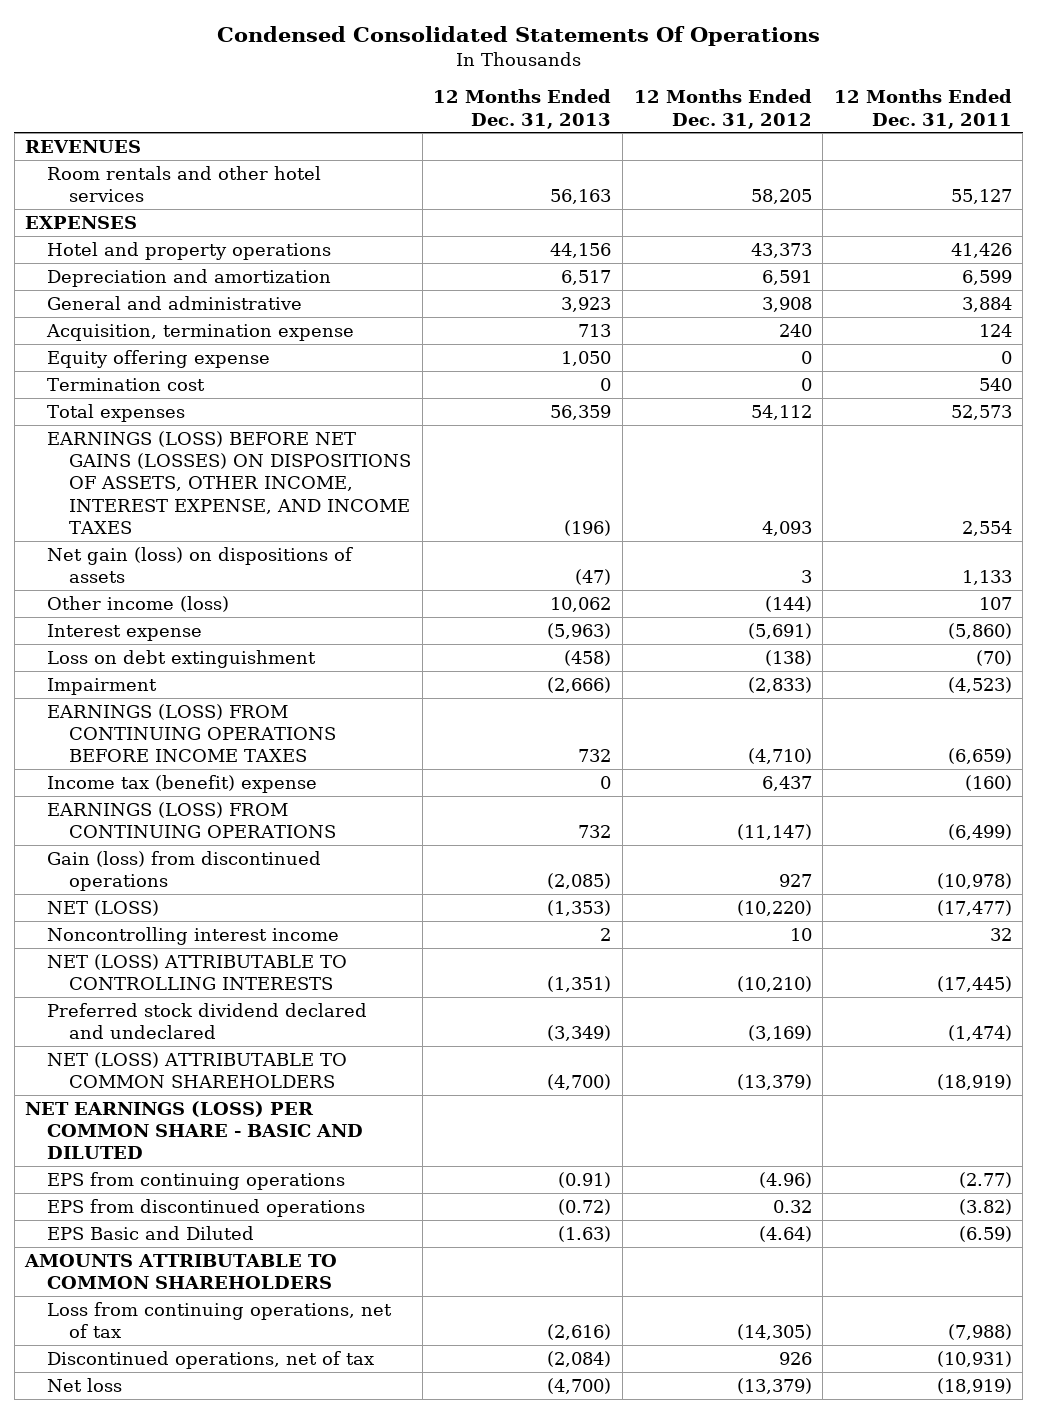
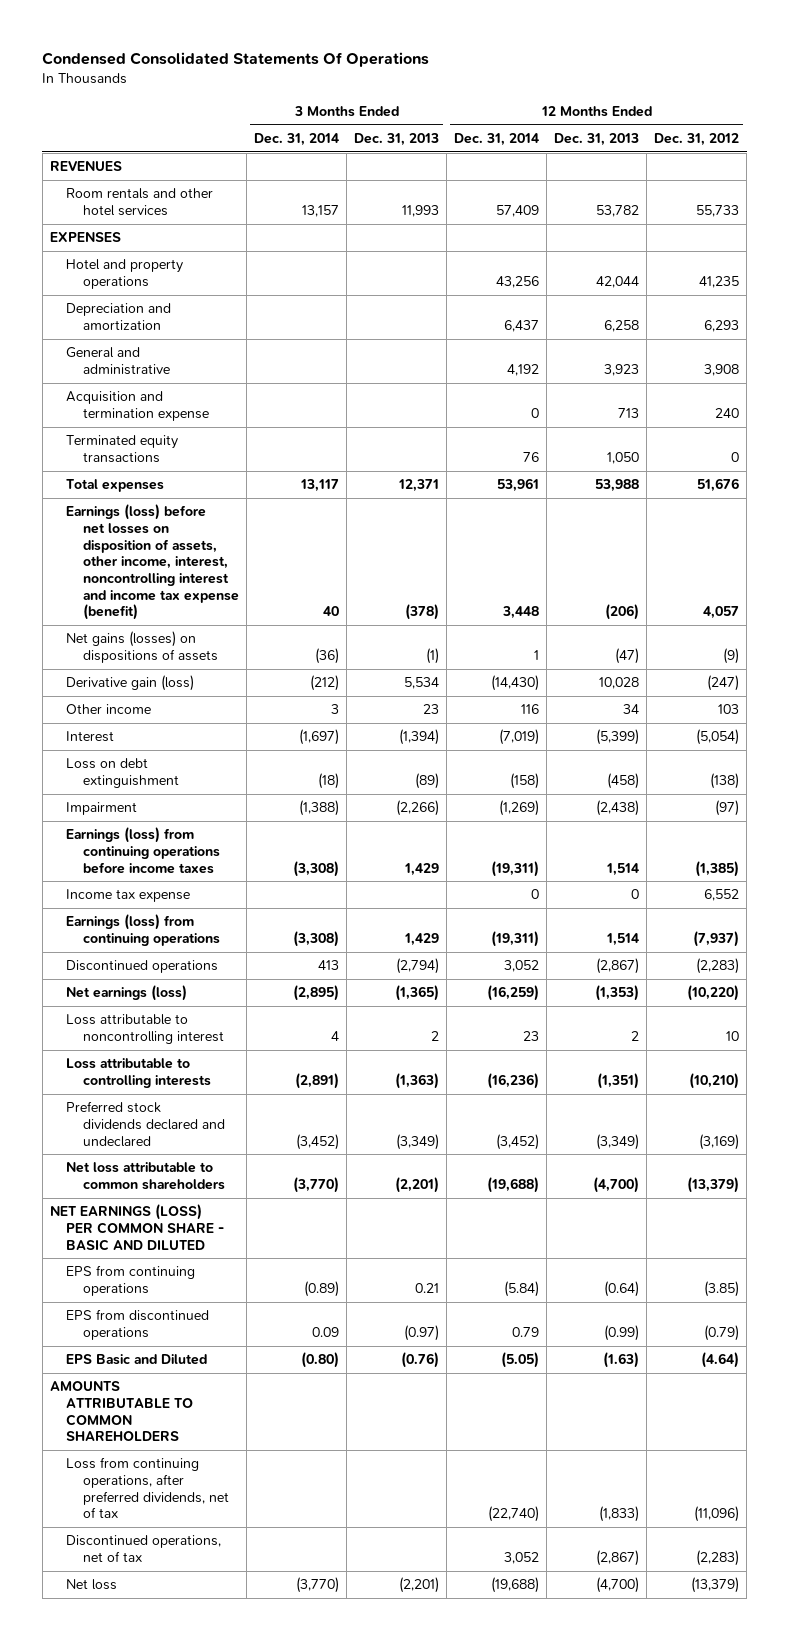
- | 12 Months Ended Dec. 31, 2013 | 12 Months Ended Dec. 31, 2012 | 12 Months Ended Dec. 31, 2011
+ | 3 Months Ended Dec. 31, 2014 | 3 Months Ended Dec. 31, 2013 | 12 Months Ended Dec. 31, 2014 | 12 Months Ended Dec. 31, 2013 | 12 Months Ended Dec. 31, 2012
- Room rentals and other hotel services | 56,163 | 58,205 | 55,127
+ Room rentals and other hotel services | 13,157 | 11,993 | 57,409 | 53,782 | 55,733
- Hotel and property operations | 44,156 | 43,373 | 41,426
- Depreciation and amortization | 6,517 | 6,591 | 6,599
+ Hotel and property operations | | | 43,256 | 42,044 | 41,235
+ Depreciation and amortization | | | 6,437 | 6,258 | 6,293
- Acquisition, termination expense | 713 | 240 | 124
- Equity offering expense | 1,050 | 0 | 0
- Termination cost | 0 | 0 | 540
- Total expenses | 56,359 | 54,112 | 52,573
- EARNINGS (LOSS) BEFORE NET GAINS (LOSSES) ON DISPOSITIONS OF ASSETS, OTHER INCOME, INTEREST EXPENSE, AND INCOME TAXES | (196) | 4,093 | 2,554
- Net gain (loss) on dispositions of assets | (47) | 3 | 1,133
- Other income (loss) | 10,062 | (144) | 107
- Interest expense | (5,963) | (5,691) | (5,860)
+ Acquisition and termination expense | | | 0 | 713 | 240
+ Terminated equity transactions | | | 76 | 1,050 | 0
+ Total expenses | 13,117 | 12,371 | 53,961 | 53,988 | 51,676
+ Earnings (loss) before net losses on disposition of assets, other income, interest, noncontrolling interest and income tax expense (benefit) | 40 | (378) | 3,448 | (206) | 4,057
+ Net gains (losses) on dispositions of assets | (36) | (1) | 1 | (47) | (9)
+ Derivative gain (loss) | (212) | 5,534 | (14,430) | 10,028 | (247)
+ Other income | 3 | 23 | 116 | 34 | 103
+ Interest | (1,697) | (1,394) | (7,019) | (5,399) | (5,054)
- Impairment | (2,666) | (2,833) | (4,523)
- EARNINGS (LOSS) FROM CONTINUING OPERATIONS BEFORE INCOME TAXES | 732 | (4,710) | (6,659)
- Income tax (benefit) expense | 0 | 6,437 | (160)
- EARNINGS (LOSS) FROM CONTINUING OPERATIONS | 732 | (11,147) | (6,499)
- Gain (loss) from discontinued operations | (2,085) | 927 | (10,978)
- NET (LOSS) | (1,353) | (10,220) | (17,477)
- Noncontrolling interest income | 2 | 10 | 32
- NET (LOSS) ATTRIBUTABLE TO CONTROLLING INTERESTS | (1,351) | (10,210) | (17,445)
- Preferred stock dividend declared and undeclared | (3,349) | (3,169) | (1,474)
- NET (LOSS) ATTRIBUTABLE TO COMMON SHAREHOLDERS | (4,700) | (13,379) | (18,919)
+ Impairment | (1,388) | (2,266) | (1,269) | (2,438) | (97)
+ Earnings (loss) from continuing operations before income taxes | (3,308) | 1,429 | (19,311) | 1,514 | (1,385)
+ Income tax expense | | | 0 | 0 | 6,552
+ Earnings (loss) from continuing operations | (3,308) | 1,429 | (19,311) | 1,514 | (7,937)
+ Discontinued operations | 413 | (2,794) | 3,052 | (2,867) | (2,283)
+ Net earnings (loss) | (2,895) | (1,365) | (16,259) | (1,353) | (10,220)
+ Loss attributable to noncontrolling interest | 4 | 2 | 23 | 2 | 10
+ Loss attributable to controlling interests | (2,891) | (1,363) | (16,236) | (1,351) | (10,210)
+ Preferred stock dividends declared and undeclared | (3,452) | (3,349) | (3,452) | (3,349) | (3,169)
+ Net loss attributable to common shareholders | (3,770) | (2,201) | (19,688) | (4,700) | (13,379)
- EPS from continuing operations | (0.91) | (4.96) | (2.77)
- EPS from discontinued operations | (0.72) | 0.32 | (3.82)
+ EPS from continuing operations | (0.89) | 0.21 | (5.84) | (0.64) | (3.85)
+ EPS from discontinued operations | 0.09 | (0.97) | 0.79 | (0.99) | (0.79)
- Loss from continuing operations, net of tax | (2,616) | (14,305) | (7,988)
- Discontinued operations, net of tax | (2,084) | 926 | (10,931)
+ Loss from continuing operations, after preferred dividends, net of tax | | | (22,740) | (1,833) | (11,096)
+ Discontinued operations, net of tax | | | 3,052 | (2,867) | (2,283)

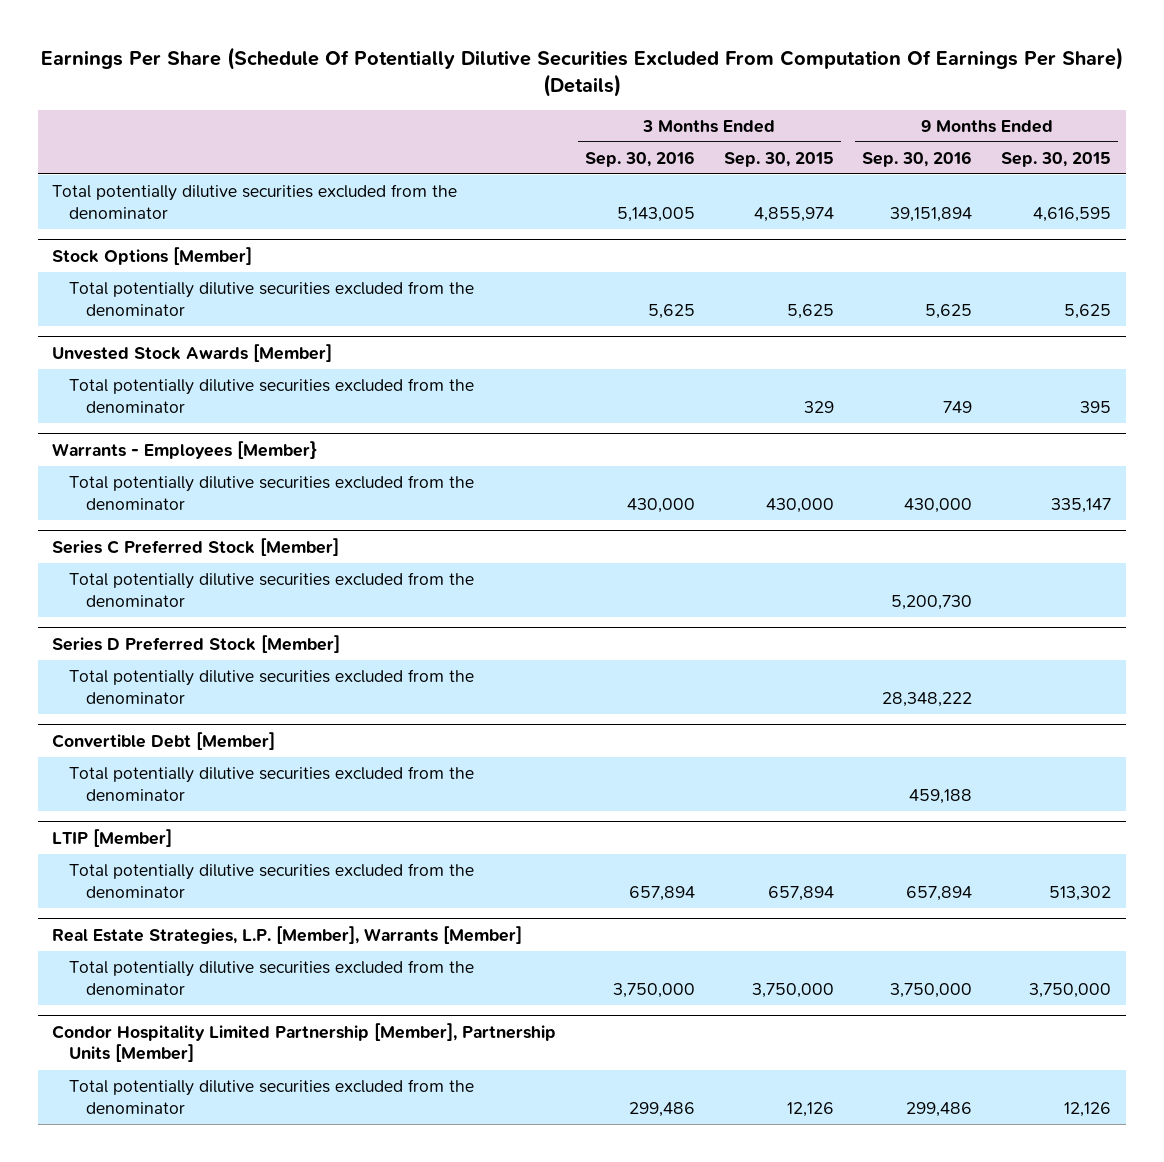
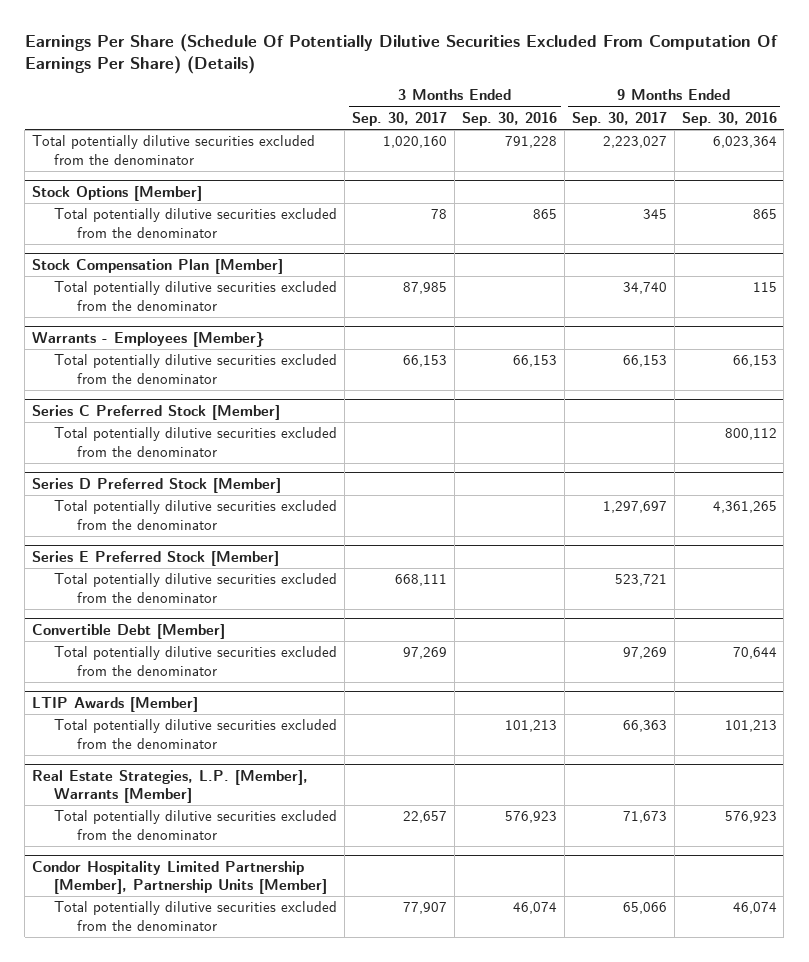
- | 3 Months Ended Sep. 30, 2016 | 3 Months Ended Sep. 30, 2015 | 9 Months Ended Sep. 30, 2016 | 9 Months Ended Sep. 30, 2015
+ | 3 Months Ended Sep. 30, 2017 | 3 Months Ended Sep. 30, 2016 | 9 Months Ended Sep. 30, 2017 | 9 Months Ended Sep. 30, 2016
- Total potentially dilutive securities excluded from the denominator | 5,143,005 | 4,855,974 | 39,151,894 | 4,616,595
+ Total potentially dilutive securities excluded from the denominator | 1,020,160 | 791,228 | 2,223,027 | 6,023,364
@ Stock Options [Member]
- Total potentially dilutive securities excluded from the denominator | 5,625 | 5,625 | 5,625 | 5,625
- Unvested Stock Awards [Member]
- Total potentially dilutive securities excluded from the denominator | | 329 | 749 | 395
@ Stock Options [Member]
+ Total potentially dilutive securities excluded from the denominator | 78 | 865 | 345 | 865
+ Stock Compensation Plan [Member]
+ Total potentially dilutive securities excluded from the denominator | 87,985 | | 34,740 | 115
@ Warrants - Employees [Member}
- Total potentially dilutive securities excluded from the denominator | 430,000 | 430,000 | 430,000 | 335,147
+ Total potentially dilutive securities excluded from the denominator | 66,153 | 66,153 | 66,153 | 66,153
@ Series C Preferred Stock [Member]
- Total potentially dilutive securities excluded from the denominator | | | 5,200,730 |
+ Total potentially dilutive securities excluded from the denominator | | | | 800,112
@ Series D Preferred Stock [Member]
- Total potentially dilutive securities excluded from the denominator | | | 28,348,222 |
+ Total potentially dilutive securities excluded from the denominator | | | 1,297,697 | 4,361,265
+ Series E Preferred Stock [Member]
+ Total potentially dilutive securities excluded from the denominator | 668,111 | | 523,721 |
@ Convertible Debt [Member]
- Total potentially dilutive securities excluded from the denominator | | | 459,188 |
- LTIP [Member]
- Total potentially dilutive securities excluded from the denominator | 657,894 | 657,894 | 657,894 | 513,302
@ Convertible Debt [Member]
+ Total potentially dilutive securities excluded from the denominator | 97,269 | | 97,269 | 70,644
+ LTIP Awards [Member]
+ Total potentially dilutive securities excluded from the denominator | | 101,213 | 66,363 | 101,213
@ Real Estate Strategies, L.P. [Member], Warrants [Member]
- Total potentially dilutive securities excluded from the denominator | 3,750,000 | 3,750,000 | 3,750,000 | 3,750,000
+ Total potentially dilutive securities excluded from the denominator | 22,657 | 576,923 | 71,673 | 576,923
@ Condor Hospitality Limited Partnership [Member], Partnership Units [Member]
- Total potentially dilutive securities excluded from the denominator | 299,486 | 12,126 | 299,486 | 12,126
+ Total potentially dilutive securities excluded from the denominator | 77,907 | 46,074 | 65,066 | 46,074

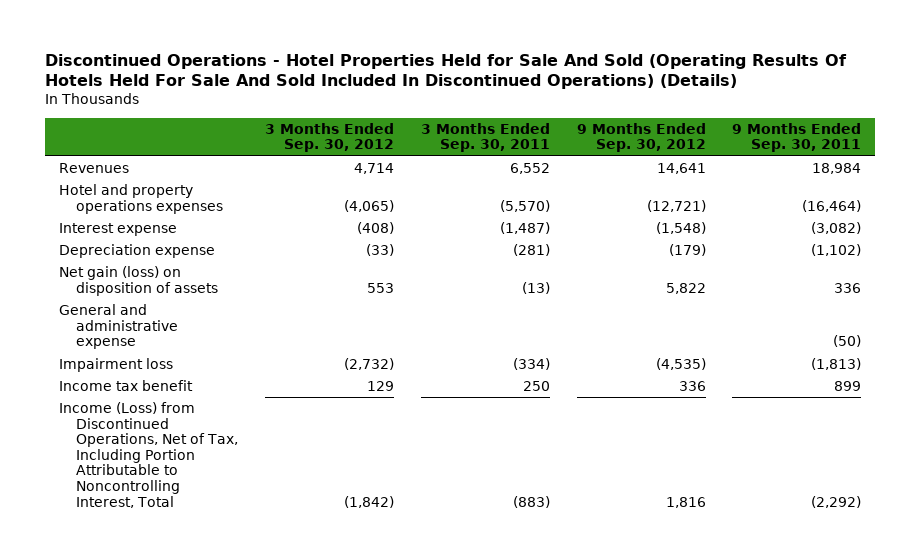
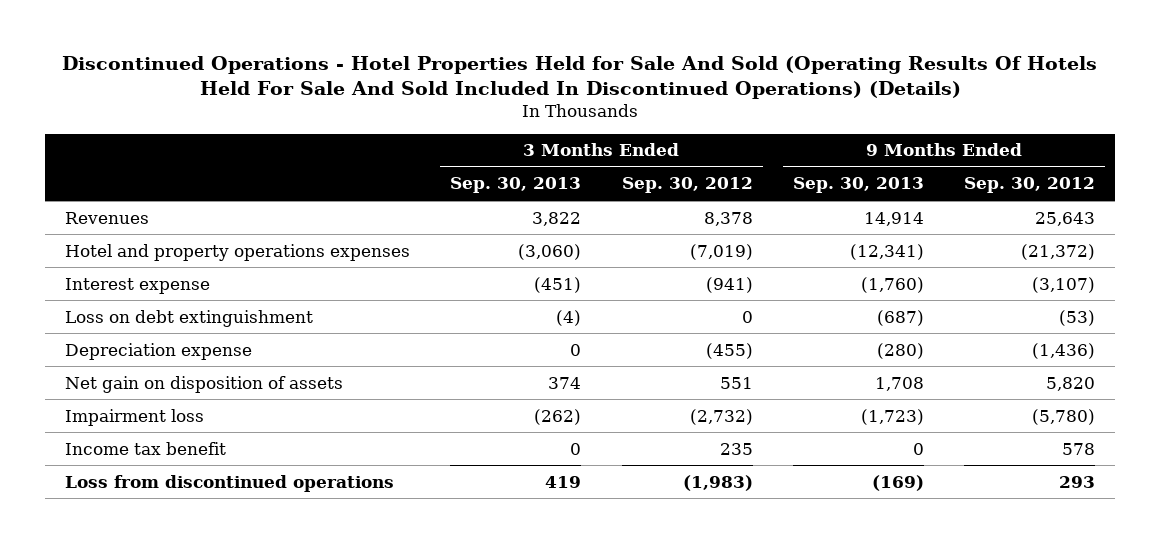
- | 3 Months Ended Sep. 30, 2012 | 3 Months Ended Sep. 30, 2011 | 9 Months Ended Sep. 30, 2012 | 9 Months Ended Sep. 30, 2011
+ | 3 Months Ended Sep. 30, 2013 | 3 Months Ended Sep. 30, 2012 | 9 Months Ended Sep. 30, 2013 | 9 Months Ended Sep. 30, 2012
- Revenues | 4,714 | 6,552 | 14,641 | 18,984
- Hotel and property operations expenses | (4,065) | (5,570) | (12,721) | (16,464)
- Interest expense | (408) | (1,487) | (1,548) | (3,082)
- Depreciation expense | (33) | (281) | (179) | (1,102)
- Net gain (loss) on disposition of assets | 553 | (13) | 5,822 | 336
- General and administrative expense | | | | (50)
- Impairment loss | (2,732) | (334) | (4,535) | (1,813)
- Income tax benefit | 129 | 250 | 336 | 899
- Income (Loss) from Discontinued Operations, Net of Tax, Including Portion Attributable to Noncontrolling Interest, Total | (1,842) | (883) | 1,816 | (2,292)
+ Revenues | 3,822 | 8,378 | 14,914 | 25,643
+ Hotel and property operations expenses | (3,060) | (7,019) | (12,341) | (21,372)
+ Interest expense | (451) | (941) | (1,760) | (3,107)
+ Loss on debt extinguishment | (4) | 0 | (687) | (53)
+ Depreciation expense | 0 | (455) | (280) | (1,436)
+ Net gain on disposition of assets | 374 | 551 | 1,708 | 5,820
+ Impairment loss | (262) | (2,732) | (1,723) | (5,780)
+ Income tax benefit | 0 | 235 | 0 | 578
+ Loss from discontinued operations | 419 | (1,983) | (169) | 293

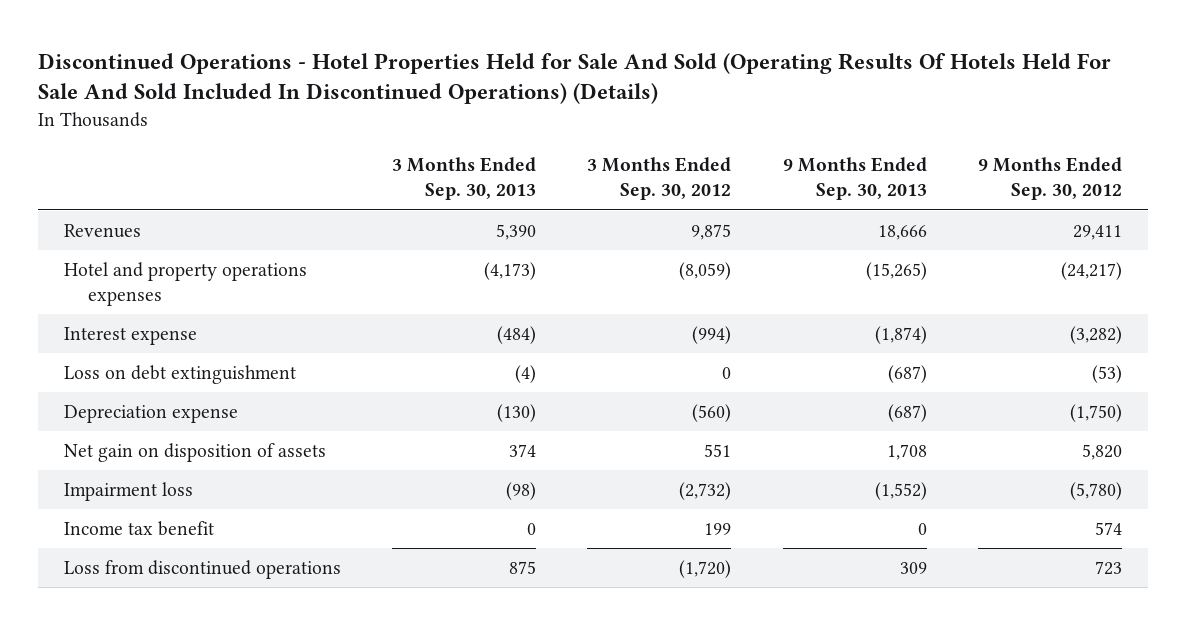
- Revenues | 3,822 | 8,378 | 14,914 | 25,643
- Hotel and property operations expenses | (3,060) | (7,019) | (12,341) | (21,372)
- Interest expense | (451) | (941) | (1,760) | (3,107)
+ Revenues | 5,390 | 9,875 | 18,666 | 29,411
+ Hotel and property operations expenses | (4,173) | (8,059) | (15,265) | (24,217)
+ Interest expense | (484) | (994) | (1,874) | (3,282)
- Depreciation expense | 0 | (455) | (280) | (1,436)
+ Depreciation expense | (130) | (560) | (687) | (1,750)
- Impairment loss | (262) | (2,732) | (1,723) | (5,780)
- Income tax benefit | 0 | 235 | 0 | 578
- Loss from discontinued operations | 419 | (1,983) | (169) | 293
+ Impairment loss | (98) | (2,732) | (1,552) | (5,780)
+ Income tax benefit | 0 | 199 | 0 | 574
+ Loss from discontinued operations | 875 | (1,720) | 309 | 723

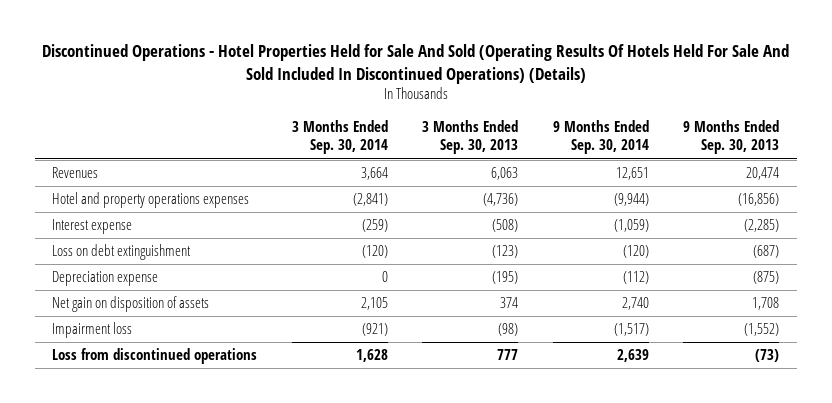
- | 3 Months Ended Sep. 30, 2013 | 3 Months Ended Sep. 30, 2012 | 9 Months Ended Sep. 30, 2013 | 9 Months Ended Sep. 30, 2012
+ | 3 Months Ended Sep. 30, 2014 | 3 Months Ended Sep. 30, 2013 | 9 Months Ended Sep. 30, 2014 | 9 Months Ended Sep. 30, 2013
- Revenues | 5,390 | 9,875 | 18,666 | 29,411
- Hotel and property operations expenses | (4,173) | (8,059) | (15,265) | (24,217)
- Interest expense | (484) | (994) | (1,874) | (3,282)
- Loss on debt extinguishment | (4) | 0 | (687) | (53)
- Depreciation expense | (130) | (560) | (687) | (1,750)
+ Revenues | 3,664 | 6,063 | 12,651 | 20,474
+ Hotel and property operations expenses | (2,841) | (4,736) | (9,944) | (16,856)
+ Interest expense | (259) | (508) | (1,059) | (2,285)
+ Loss on debt extinguishment | (120) | (123) | (120) | (687)
+ Depreciation expense | 0 | (195) | (112) | (875)
- Income tax benefit | 0 | 199 | 0 | 574
- Loss from discontinued operations | 875 | (1,720) | 309 | 723
+ Loss from discontinued operations | 1,628 | 777 | 2,639 | (73)

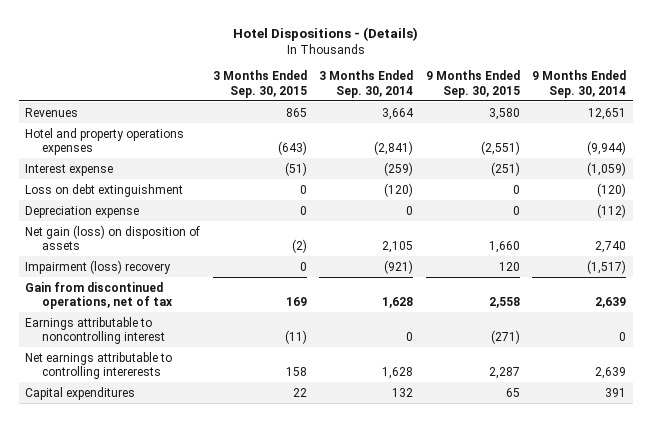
- Discontinued Operations - Hotel Properties Held for Sale And Sold (Operating Results Of Hotels Held For Sale And Sold Included In Discontinued Operations) (Details)
+ Hotel Dispositions - (Details)
- | 3 Months Ended Sep. 30, 2014 | 3 Months Ended Sep. 30, 2013 | 9 Months Ended Sep. 30, 2014 | 9 Months Ended Sep. 30, 2013
+ | 3 Months Ended Sep. 30, 2015 | 3 Months Ended Sep. 30, 2014 | 9 Months Ended Sep. 30, 2015 | 9 Months Ended Sep. 30, 2014
- Net gain on disposition of assets | 2,105 | 374 | 2,740 | 1,708
- Impairment loss | (921) | (98) | (1,517) | (1,552)
- Loss from discontinued operations | 1,628 | 777 | 2,639 | (73)
+ Net gain (loss) on disposition of assets | (2) | 2,105 | 1,660 | 2,740
+ Impairment (loss) recovery | 0 | (921) | 120 | (1,517)
+ Gain from discontinued operations, net of tax | 169 | 1,628 | 2,558 | 2,639
+ Earnings attributable to noncontrolling interest | (11) | 0 | (271) | 0
+ Net earnings attributable to controlling intererests | 158 | 1,628 | 2,287 | 2,639
+ Capital expenditures | 22 | 132 | 65 | 391

